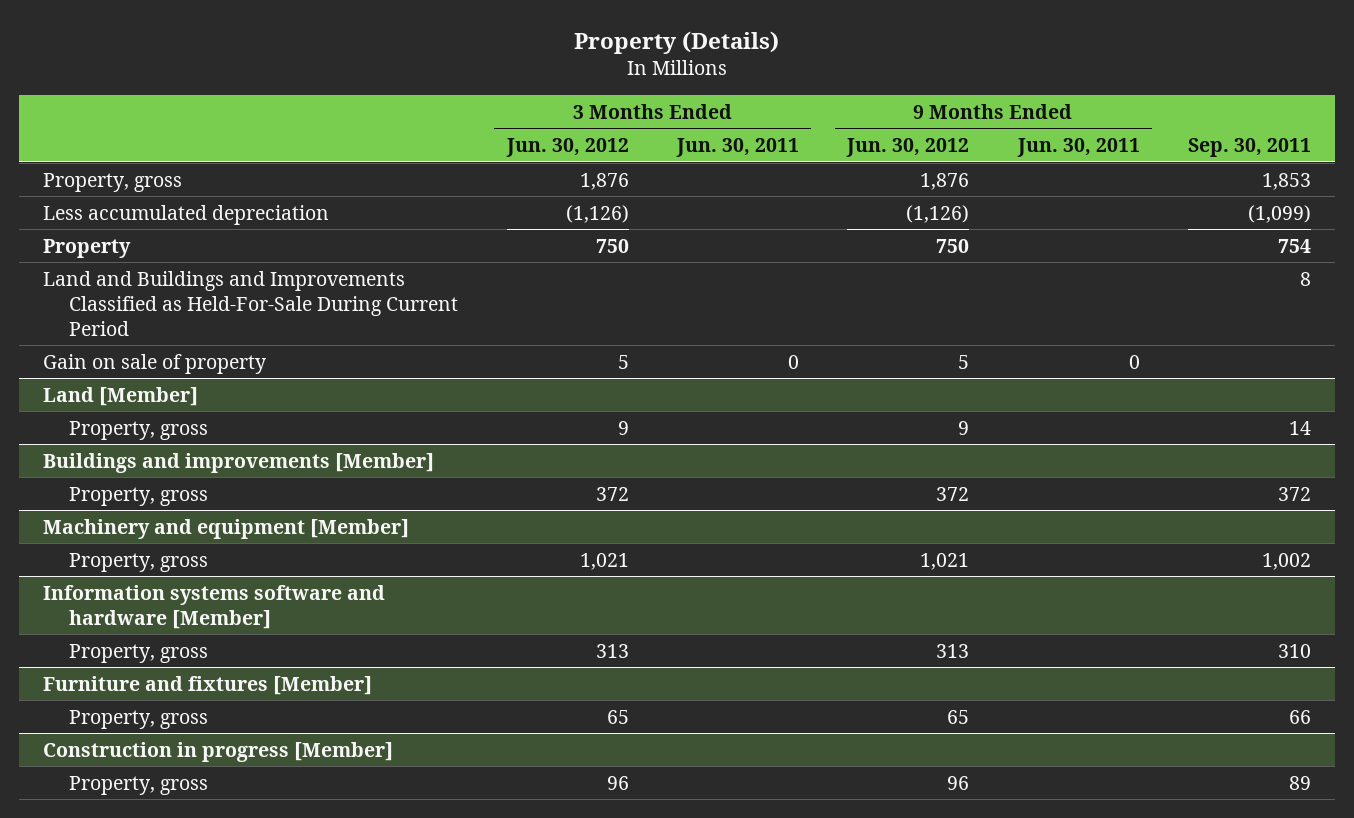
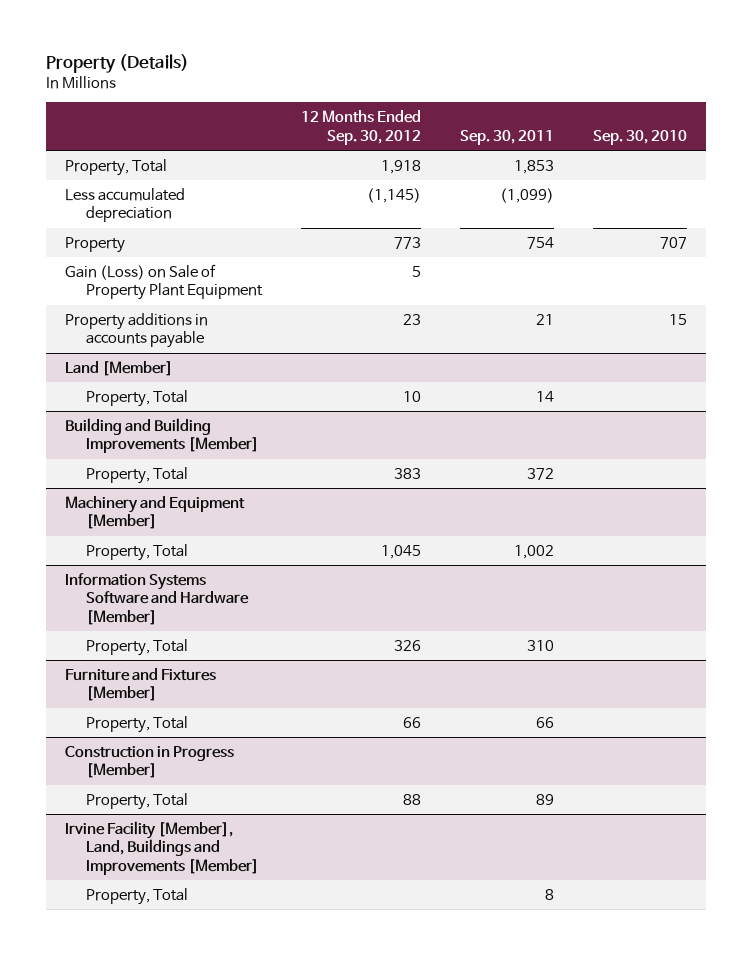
- | 3 Months Ended Jun. 30, 2012 | 3 Months Ended Jun. 30, 2011 | 9 Months Ended Jun. 30, 2012 | 9 Months Ended Jun. 30, 2011 | Sep. 30, 2011
+ | 12 Months Ended Sep. 30, 2012 | Sep. 30, 2011 | Sep. 30, 2010
- Property, gross | 1,876 | | 1,876 | | 1,853
+ Property, Total | 1,918 | 1,853 |
- Land and Buildings and Improvements Classified as Held-For-Sale During Current Period | | | | | 8
- Gain on sale of property | 5 | 0 | 5 | 0 |
+ Gain (Loss) on Sale of Property Plant Equipment | 5 | |
+ Property additions in accounts payable | 23 | 21 | 15
@ Land [Member]
- Property, gross | 9 | | 9 | | 14
- Buildings and improvements [Member]
- Property, gross | 372 | | 372 | | 372
- Machinery and equipment [Member]
- Property, gross | 1,021 | | 1,021 | | 1,002
- Information systems software and hardware [Member]
- Property, gross | 313 | | 313 | | 310
- Furniture and fixtures [Member]
- Property, gross | 65 | | 65 | | 66
- Construction in progress [Member]
- Property, gross | 96 | | 96 | | 89
@ Land [Member]
+ Property, Total | 10 | 14 |
+ Building and Building Improvements [Member]
+ Property, Total | 383 | 372 |
+ Machinery and Equipment [Member]
+ Property, Total | 1,045 | 1,002 |
+ Information Systems Software and Hardware [Member]
+ Property, Total | 326 | 310 |
+ Furniture and Fixtures [Member]
+ Property, Total | 66 | 66 |
+ Construction in Progress [Member]
+ Property, Total | 88 | 89 |
+ Irvine Facility [Member], Land, Buildings and Improvements [Member]
+ Property, Total | | 8 |

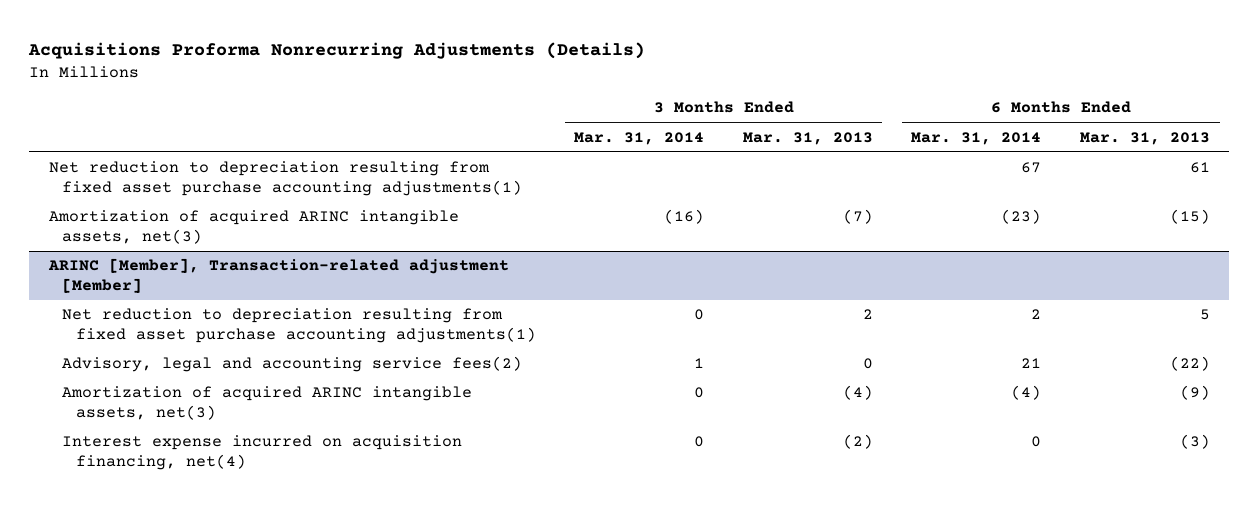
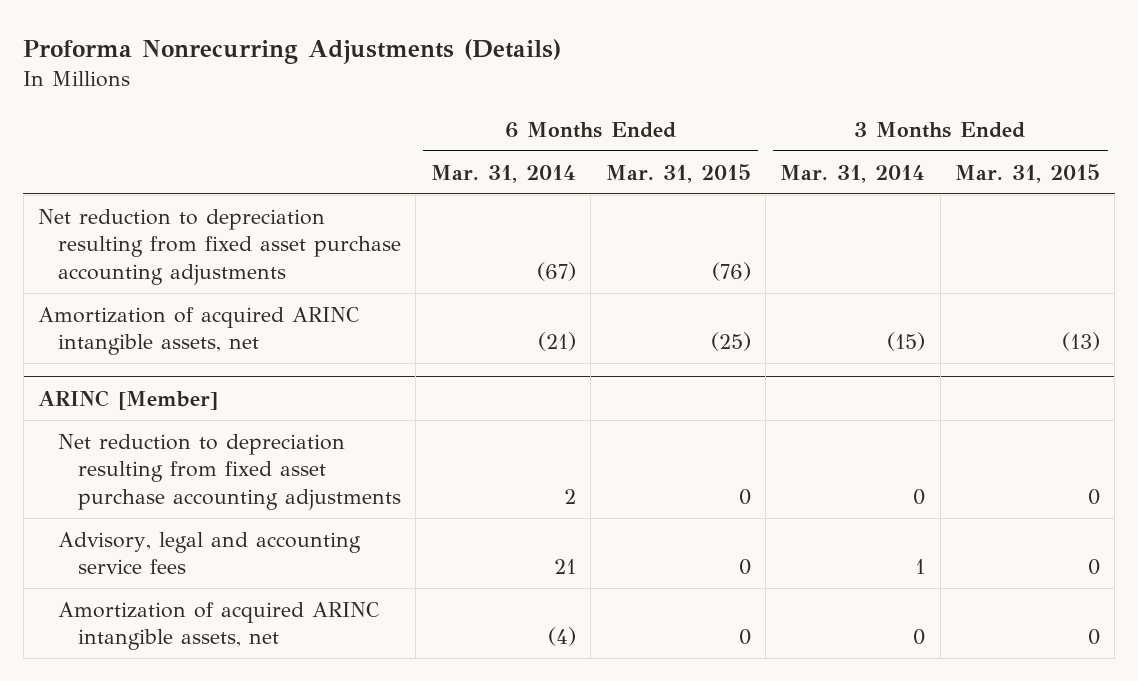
- Acquisitions Proforma Nonrecurring Adjustments (Details)
+ Proforma Nonrecurring Adjustments (Details)
- | 3 Months Ended Mar. 31, 2014 | 3 Months Ended Mar. 31, 2013 | 6 Months Ended Mar. 31, 2014 | 6 Months Ended Mar. 31, 2013
+ | 6 Months Ended Mar. 31, 2014 | 6 Months Ended Mar. 31, 2015 | 3 Months Ended Mar. 31, 2014 | 3 Months Ended Mar. 31, 2015
- Net reduction to depreciation resulting from fixed asset purchase accounting adjustments(1) | | | 67 | 61
- Amortization of acquired ARINC intangible assets, net(3) | (16) | (7) | (23) | (15)
- ARINC [Member], Transaction-related adjustment [Member]
- Net reduction to depreciation resulting from fixed asset purchase accounting adjustments(1) | 0 | 2 | 2 | 5
- Advisory, legal and accounting service fees(2) | 1 | 0 | 21 | (22)
- Amortization of acquired ARINC intangible assets, net(3) | 0 | (4) | (4) | (9)
- Interest expense incurred on acquisition financing, net(4) | 0 | (2) | 0 | (3)
+ Net reduction to depreciation resulting from fixed asset purchase accounting adjustments | (67) | (76) | |
+ Amortization of acquired ARINC intangible assets, net | (21) | (25) | (15) | (13)
+ ARINC [Member]
+ Net reduction to depreciation resulting from fixed asset purchase accounting adjustments | 2 | 0 | 0 | 0
+ Advisory, legal and accounting service fees | 21 | 0 | 1 | 0
+ Amortization of acquired ARINC intangible assets, net | (4) | 0 | 0 | 0

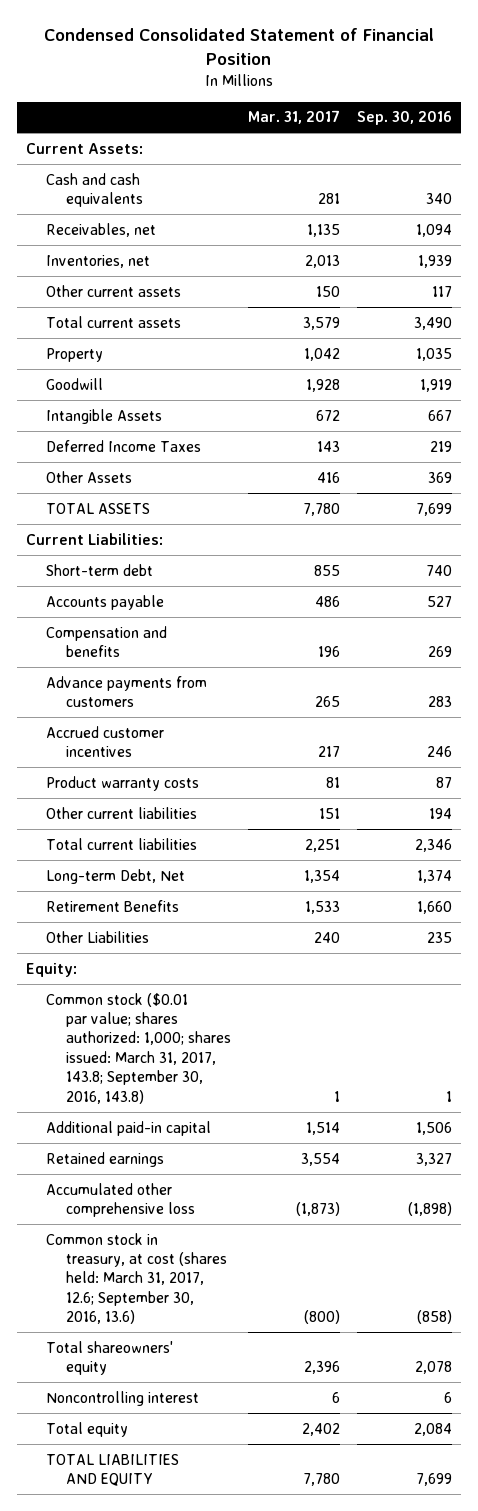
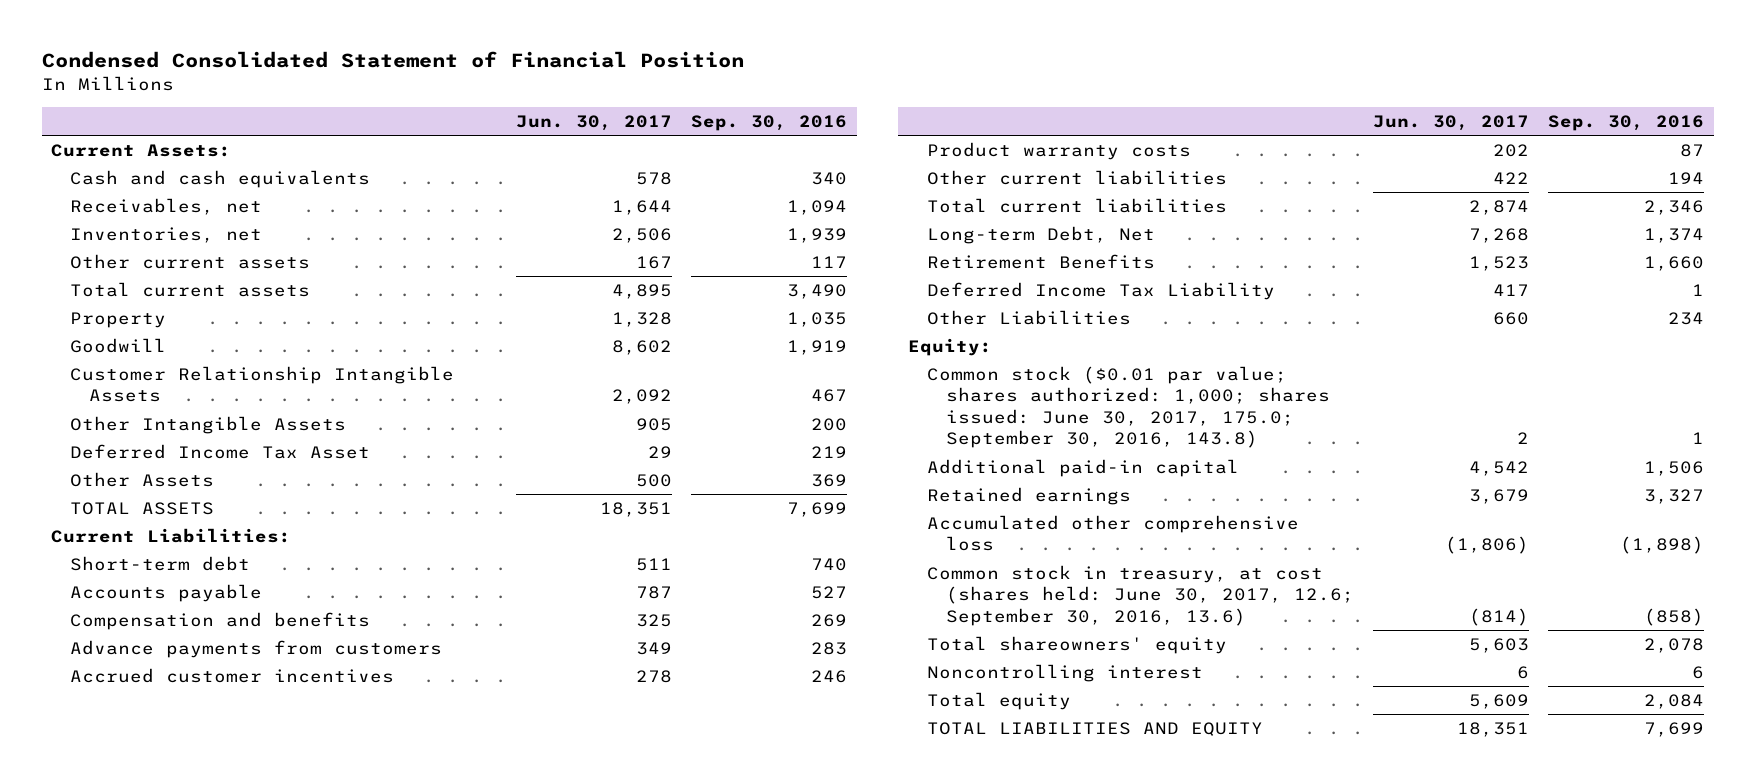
- | Mar. 31, 2017 | Sep. 30, 2016
+ | Jun. 30, 2017 | Sep. 30, 2016
- Intangible Assets | 672 | 667
- Deferred Income Taxes | 143 | 219
+ Customer Relationship Intangible Assets | 2,092 | 467
+ Other Intangible Assets | 905 | 200
+ Deferred Income Tax Asset | 29 | 219
- Other Liabilities | 240 | 235
+ Deferred Income Tax Liability | 417 | 1
+ Other Liabilities | 660 | 234
- Common stock ($0.01 par value; shares authorized: 1,000; shares issued: March 31, 2017, 143.8; September 30, 2016, 143.8) | 1 | 1
+ Common stock ($0.01 par value; shares authorized: 1,000; shares issued: June 30, 2017, 175.0; September 30, 2016, 143.8) | 2 | 1
- Common stock in treasury, at cost (shares held: March 31, 2017, 12.6; September 30, 2016, 13.6) | (800) | (858)
+ Common stock in treasury, at cost (shares held: June 30, 2017, 12.6; September 30, 2016, 13.6) | (814) | (858)

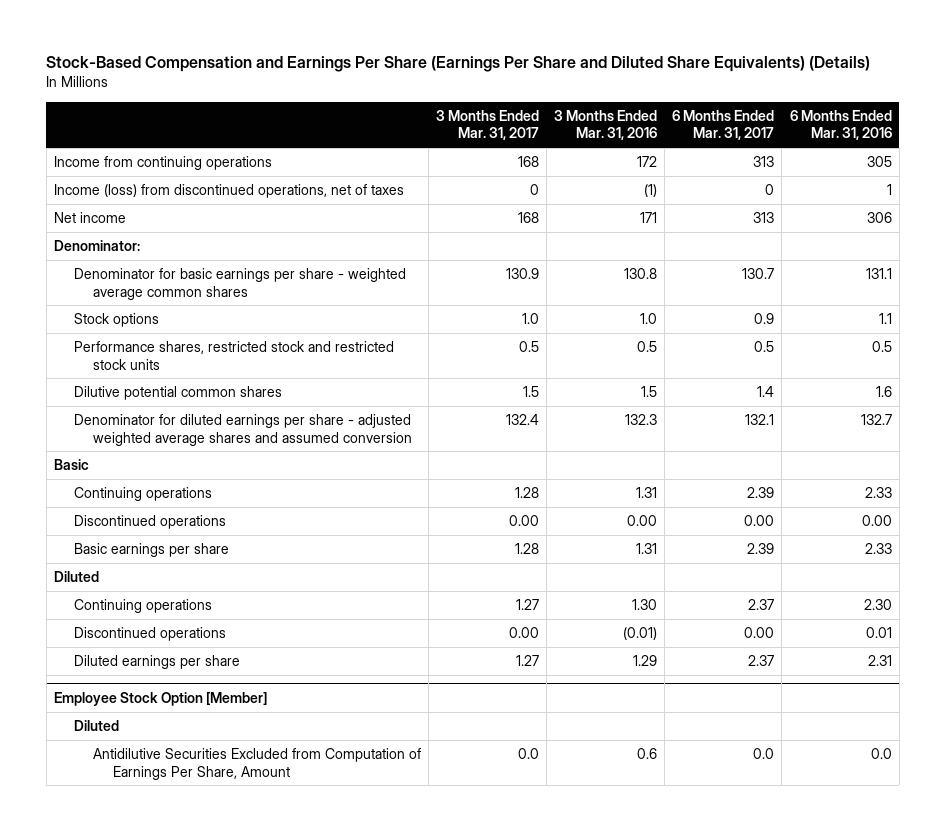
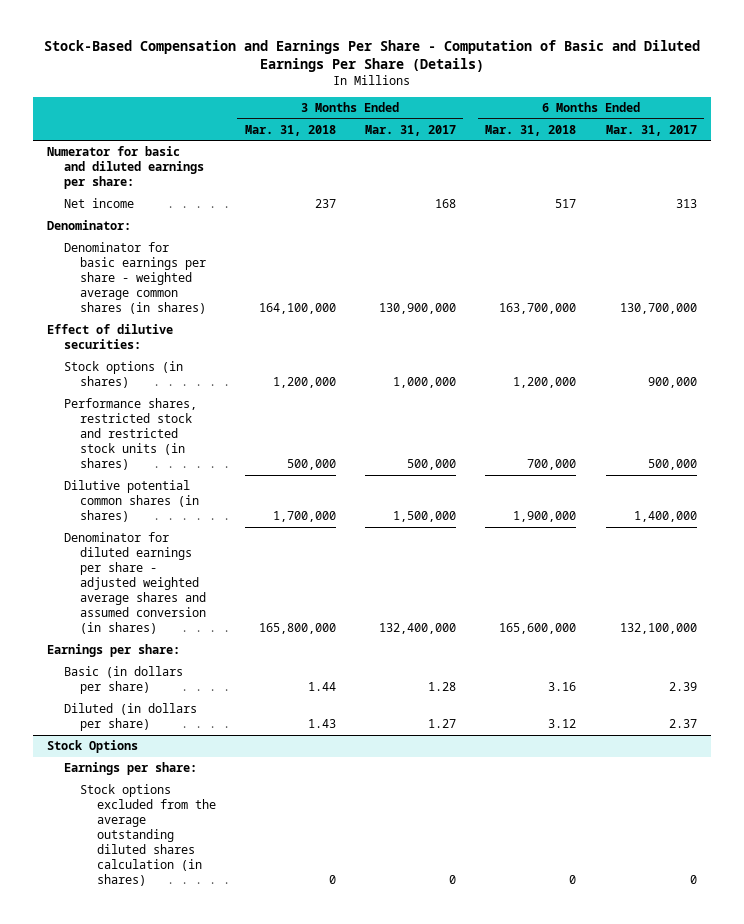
- Stock-Based Compensation and Earnings Per Share (Earnings Per Share and Diluted Share Equivalents) (Details)
+ Stock-Based Compensation and Earnings Per Share - Computation of Basic and Diluted Earnings Per Share (Details)
- | 3 Months Ended Mar. 31, 2017 | 3 Months Ended Mar. 31, 2016 | 6 Months Ended Mar. 31, 2017 | 6 Months Ended Mar. 31, 2016
+ | 3 Months Ended Mar. 31, 2018 | 3 Months Ended Mar. 31, 2017 | 6 Months Ended Mar. 31, 2018 | 6 Months Ended Mar. 31, 2017
- Income from continuing operations | 168 | 172 | 313 | 305
- Income (loss) from discontinued operations, net of taxes | 0 | (1) | 0 | 1
+ Numerator for basic and diluted earnings per share:
- Denominator for basic earnings per share - weighted average common shares | 130.9 | 130.8 | 130.7 | 131.1
- Stock options | 1.0 | 1.0 | 0.9 | 1.1
- Performance shares, restricted stock and restricted stock units | 0.5 | 0.5 | 0.5 | 0.5
- Dilutive potential common shares | 1.5 | 1.5 | 1.4 | 1.6
- Denominator for diluted earnings per share - adjusted weighted average shares and assumed conversion | 132.4 | 132.3 | 132.1 | 132.7
- Basic
- Continuing operations | 1.28 | 1.31 | 2.39 | 2.33
- Discontinued operations | 0.00 | 0.00 | 0.00 | 0.00
- Basic earnings per share | 1.28 | 1.31 | 2.39 | 2.33
- Diluted
- Continuing operations | 1.27 | 1.30 | 2.37 | 2.30
- Discontinued operations | 0.00 | (0.01) | 0.00 | 0.01
- Diluted earnings per share | 1.27 | 1.29 | 2.37 | 2.31
- Employee Stock Option [Member]
- Diluted
- Antidilutive Securities Excluded from Computation of Earnings Per Share, Amount | 0.0 | 0.6 | 0.0 | 0.0
+ Denominator for basic earnings per share - weighted average common shares (in shares) | 164,100,000 | 130,900,000 | 163,700,000 | 130,700,000
+ Effect of dilutive securities:
+ Stock options (in shares) | 1,200,000 | 1,000,000 | 1,200,000 | 900,000
+ Performance shares, restricted stock and restricted stock units (in shares) | 500,000 | 500,000 | 700,000 | 500,000
+ Dilutive potential common shares (in shares) | 1,700,000 | 1,500,000 | 1,900,000 | 1,400,000
+ Denominator for diluted earnings per share - adjusted weighted average shares and assumed conversion (in shares) | 165,800,000 | 132,400,000 | 165,600,000 | 132,100,000
+ Earnings per share:
+ Basic (in dollars per share) | 1.44 | 1.28 | 3.16 | 2.39
+ Diluted (in dollars per share) | 1.43 | 1.27 | 3.12 | 2.37
+ Stock Options
+ Earnings per share:
+ Stock options excluded from the average outstanding diluted shares calculation (in shares) | 0 | 0 | 0 | 0

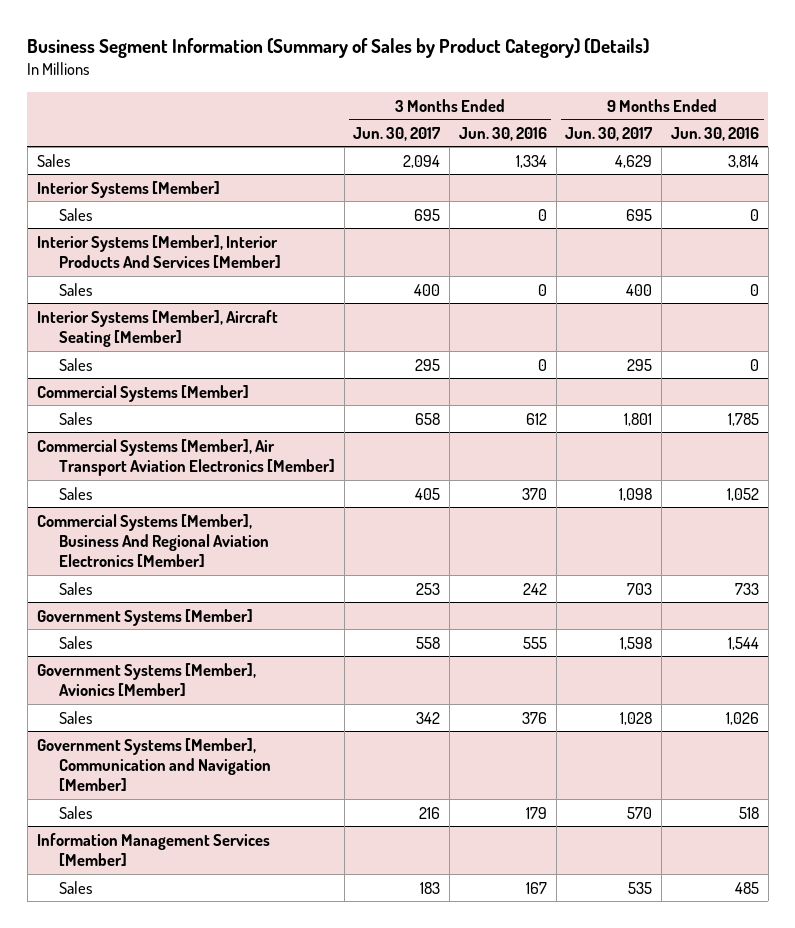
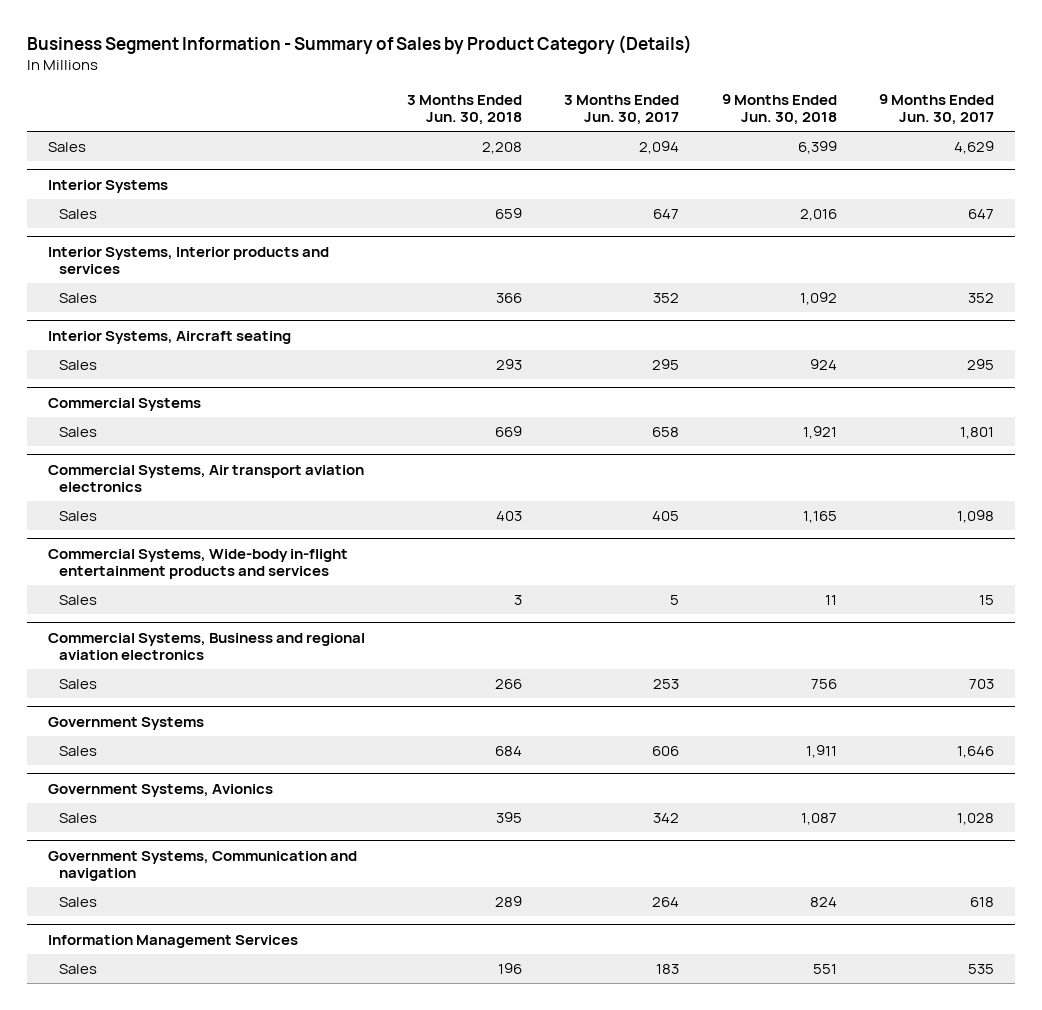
- Business Segment Information (Summary of Sales by Product Category) (Details)
+ Business Segment Information - Summary of Sales by Product Category (Details)
- | 3 Months Ended Jun. 30, 2017 | 3 Months Ended Jun. 30, 2016 | 9 Months Ended Jun. 30, 2017 | 9 Months Ended Jun. 30, 2016
+ | 3 Months Ended Jun. 30, 2018 | 3 Months Ended Jun. 30, 2017 | 9 Months Ended Jun. 30, 2018 | 9 Months Ended Jun. 30, 2017
- Interior Systems [Member]
- Sales | 695 | 0 | 695 | 0
- Interior Systems [Member], Interior Products And Services [Member]
- Sales | 400 | 0 | 400 | 0
- Interior Systems [Member], Aircraft Seating [Member]
+ Interior Systems
+ Sales | 659 | 647 | 2,016 | 647
+ Interior Systems, Interior products and services
+ Sales | 366 | 352 | 1,092 | 352
+ Interior Systems, Aircraft seating
- Commercial Systems [Member]
+ Commercial Systems
- Commercial Systems [Member], Air Transport Aviation Electronics [Member]
+ Commercial Systems, Air transport aviation electronics
- Commercial Systems [Member], Business And Regional Aviation Electronics [Member]
+ Commercial Systems, Wide-body in-flight entertainment products and services
+ Sales | 3 | 5 | 11 | 15
+ Commercial Systems, Business and regional aviation electronics
- Government Systems [Member]
- Sales | 558 | 555 | 1,598 | 1,544
- Government Systems [Member], Avionics [Member]
+ Government Systems
+ Sales | 684 | 606 | 1,911 | 1,646
+ Government Systems, Avionics
- Government Systems [Member], Communication and Navigation [Member]
- Sales | 216 | 179 | 570 | 518
- Information Management Services [Member]
+ Government Systems, Communication and navigation
+ Sales | 289 | 264 | 824 | 618
+ Information Management Services

